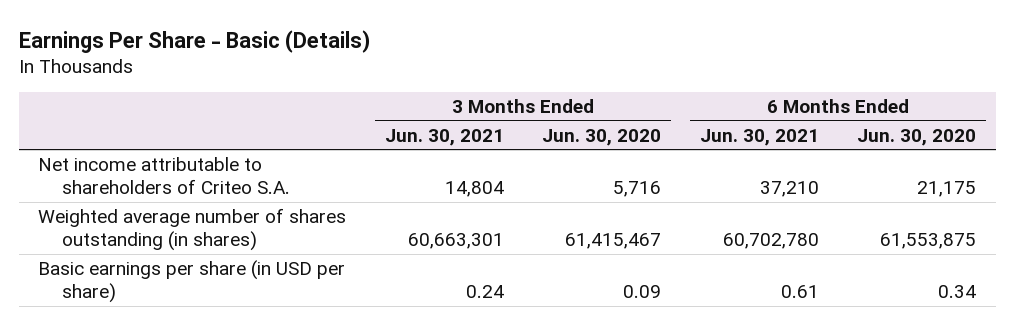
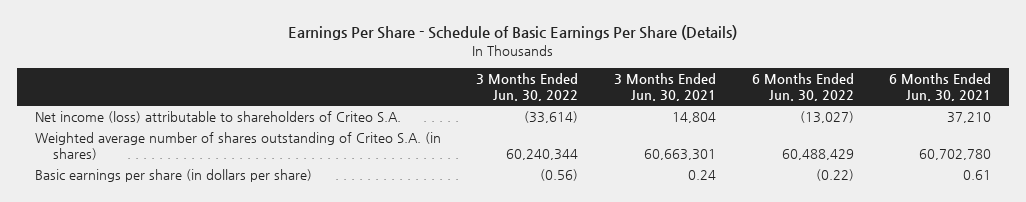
- Earnings Per Share - Basic (Details)
+ Earnings Per Share - Schedule of Basic Earnings Per Share (Details)
- | 3 Months Ended Jun. 30, 2021 | 3 Months Ended Jun. 30, 2020 | 6 Months Ended Jun. 30, 2021 | 6 Months Ended Jun. 30, 2020
+ | 3 Months Ended Jun. 30, 2022 | 3 Months Ended Jun. 30, 2021 | 6 Months Ended Jun. 30, 2022 | 6 Months Ended Jun. 30, 2021
- Net income attributable to shareholders of Criteo S.A. | 14,804 | 5,716 | 37,210 | 21,175
- Weighted average number of shares outstanding (in shares) | 60,663,301 | 61,415,467 | 60,702,780 | 61,553,875
- Basic earnings per share (in USD per share) | 0.24 | 0.09 | 0.61 | 0.34
+ Net income (loss) attributable to shareholders of Criteo S.A. | (33,614) | 14,804 | (13,027) | 37,210
+ Weighted average number of shares outstanding of Criteo S.A. (in shares) | 60,240,344 | 60,663,301 | 60,488,429 | 60,702,780
+ Basic earnings per share (in dollars per share) | (0.56) | 0.24 | (0.22) | 0.61

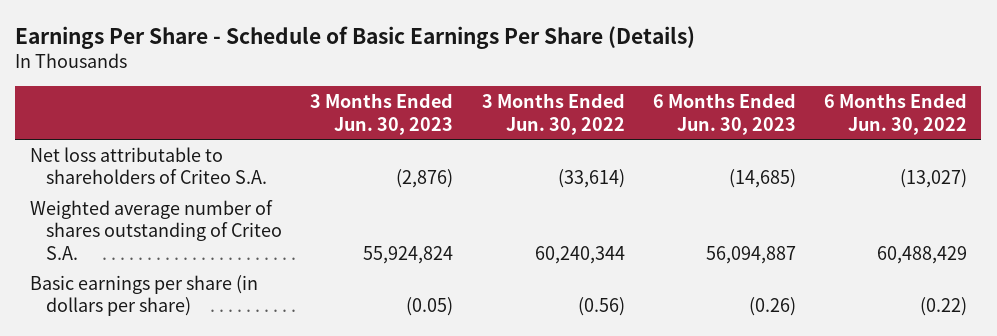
- | 3 Months Ended Jun. 30, 2022 | 3 Months Ended Jun. 30, 2021 | 6 Months Ended Jun. 30, 2022 | 6 Months Ended Jun. 30, 2021
+ | 3 Months Ended Jun. 30, 2023 | 3 Months Ended Jun. 30, 2022 | 6 Months Ended Jun. 30, 2023 | 6 Months Ended Jun. 30, 2022
- Net income (loss) attributable to shareholders of Criteo S.A. | (33,614) | 14,804 | (13,027) | 37,210
- Weighted average number of shares outstanding of Criteo S.A. (in shares) | 60,240,344 | 60,663,301 | 60,488,429 | 60,702,780
+ Net loss attributable to shareholders of Criteo S.A. | (2,876) | (33,614) | (14,685) | (13,027)
+ Weighted average number of shares outstanding of Criteo S.A. | 55,924,824 | 60,240,344 | 56,094,887 | 60,488,429

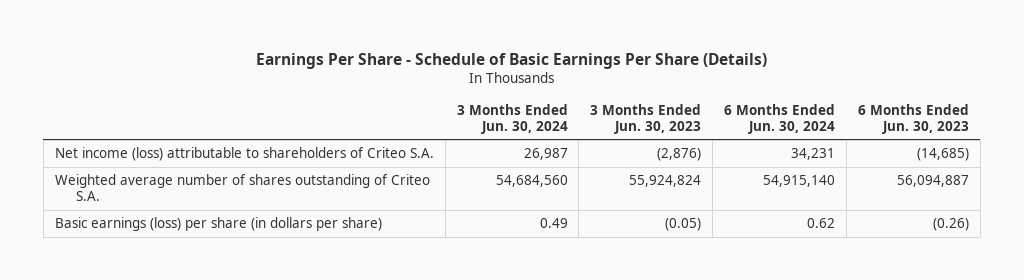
- | 3 Months Ended Jun. 30, 2023 | 3 Months Ended Jun. 30, 2022 | 6 Months Ended Jun. 30, 2023 | 6 Months Ended Jun. 30, 2022
+ | 3 Months Ended Jun. 30, 2024 | 3 Months Ended Jun. 30, 2023 | 6 Months Ended Jun. 30, 2024 | 6 Months Ended Jun. 30, 2023
- Net loss attributable to shareholders of Criteo S.A. | (2,876) | (33,614) | (14,685) | (13,027)
+ Net income (loss) attributable to shareholders of Criteo S.A. | 26,987 | (2,876) | 34,231 | (14,685)
- Basic earnings per share (in dollars per share) | (0.05) | (0.56) | (0.26) | (0.22)
+ Basic earnings (loss) per share (in dollars per share) | 0.49 | (0.05) | 0.62 | (0.26)

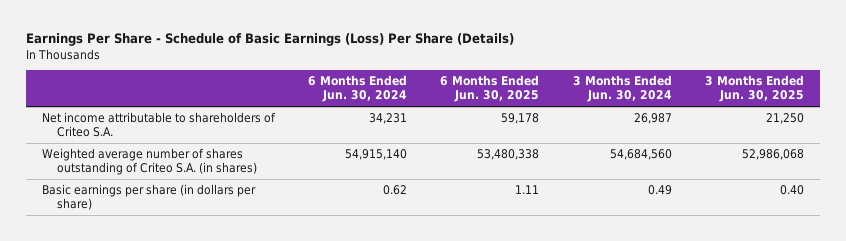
- Earnings Per Share - Schedule of Basic Earnings Per Share (Details)
+ Earnings Per Share - Schedule of Basic Earnings (Loss) Per Share (Details)
- | 3 Months Ended Jun. 30, 2024 | 3 Months Ended Jun. 30, 2023 | 6 Months Ended Jun. 30, 2024 | 6 Months Ended Jun. 30, 2023
+ | 6 Months Ended Jun. 30, 2024 | 6 Months Ended Jun. 30, 2025 | 3 Months Ended Jun. 30, 2024 | 3 Months Ended Jun. 30, 2025
- Net income (loss) attributable to shareholders of Criteo S.A. | 26,987 | (2,876) | 34,231 | (14,685)
- Weighted average number of shares outstanding of Criteo S.A. | 54,684,560 | 55,924,824 | 54,915,140 | 56,094,887
- Basic earnings (loss) per share (in dollars per share) | 0.49 | (0.05) | 0.62 | (0.26)
+ Net income attributable to shareholders of Criteo S.A. | 34,231 | 59,178 | 26,987 | 21,250
+ Weighted average number of shares outstanding of Criteo S.A. (in shares) | 54,915,140 | 53,480,338 | 54,684,560 | 52,986,068
+ Basic earnings per share (in dollars per share) | 0.62 | 1.11 | 0.49 | 0.40

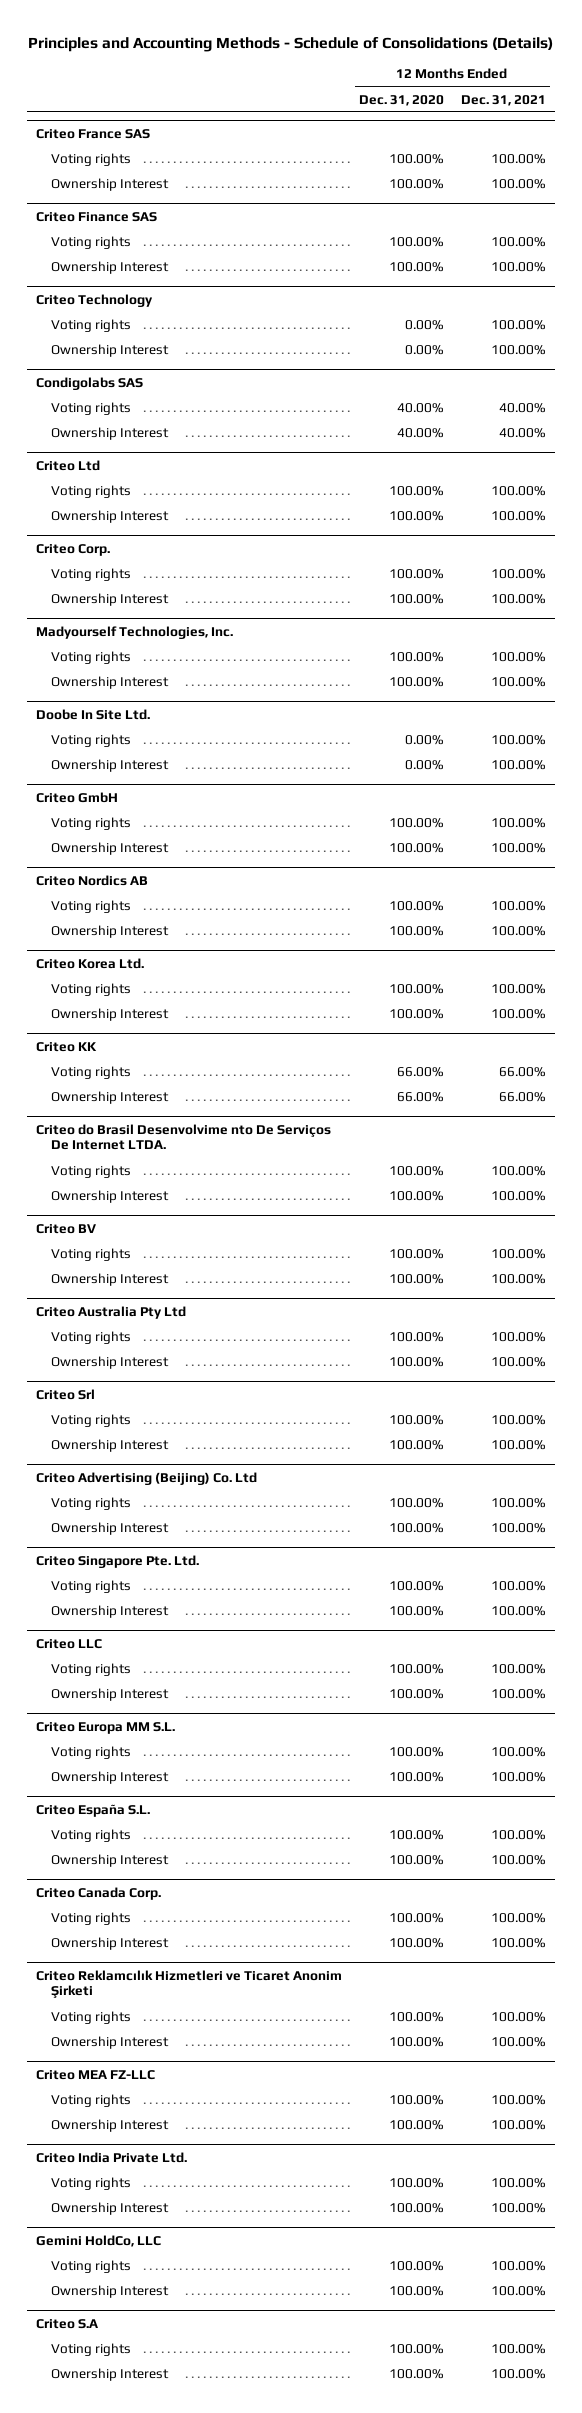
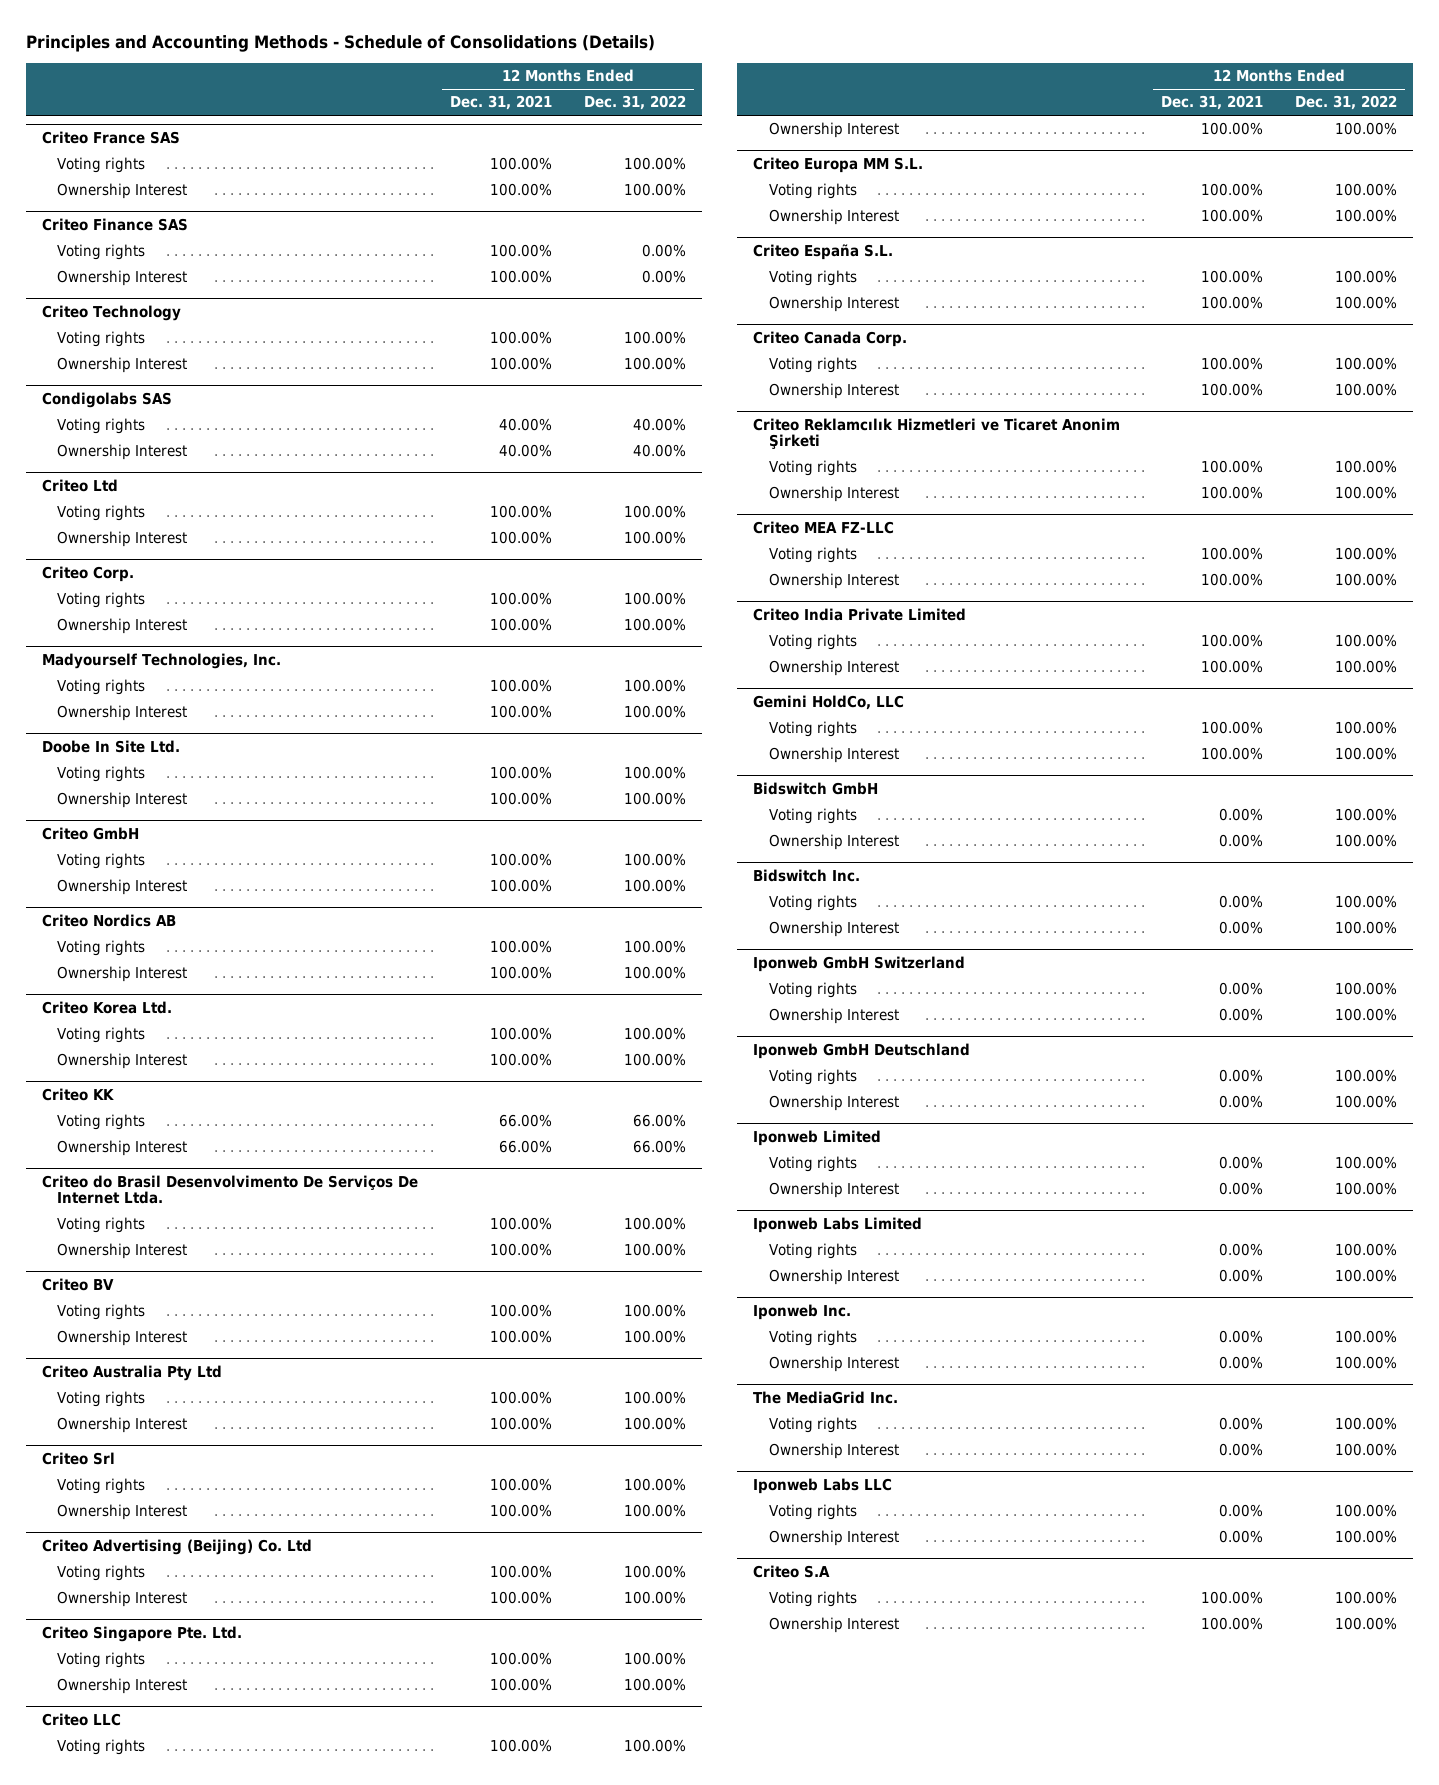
- | 12 Months Ended Dec. 31, 2020 | 12 Months Ended Dec. 31, 2021
+ | 12 Months Ended Dec. 31, 2021 | 12 Months Ended Dec. 31, 2022
- Criteo do Brasil Desenvolvime nto De Serviços De Internet LTDA.
+ Criteo do Brasil Desenvolvimento De Serviços De Internet Ltda.
- Criteo India Private Ltd.
+ Criteo India Private Limited
+ Bidswitch GmbH
+ Voting rights | 0.00% | 100.00%
+ Ownership Interest | 0.00% | 100.00%
+ Bidswitch Inc.
+ Voting rights | 0.00% | 100.00%
+ Ownership Interest | 0.00% | 100.00%
+ Iponweb GmbH Switzerland
+ Voting rights | 0.00% | 100.00%
+ Ownership Interest | 0.00% | 100.00%
+ Iponweb GmbH Deutschland
+ Voting rights | 0.00% | 100.00%
+ Ownership Interest | 0.00% | 100.00%
+ Iponweb Limited
+ Voting rights | 0.00% | 100.00%
+ Ownership Interest | 0.00% | 100.00%
+ Iponweb Labs Limited
+ Voting rights | 0.00% | 100.00%
+ Ownership Interest | 0.00% | 100.00%
+ Iponweb Inc.
+ Voting rights | 0.00% | 100.00%
+ Ownership Interest | 0.00% | 100.00%
+ The MediaGrid Inc.
+ Voting rights | 0.00% | 100.00%
+ Ownership Interest | 0.00% | 100.00%
+ Iponweb Labs LLC
+ Voting rights | 0.00% | 100.00%
+ Ownership Interest | 0.00% | 100.00%

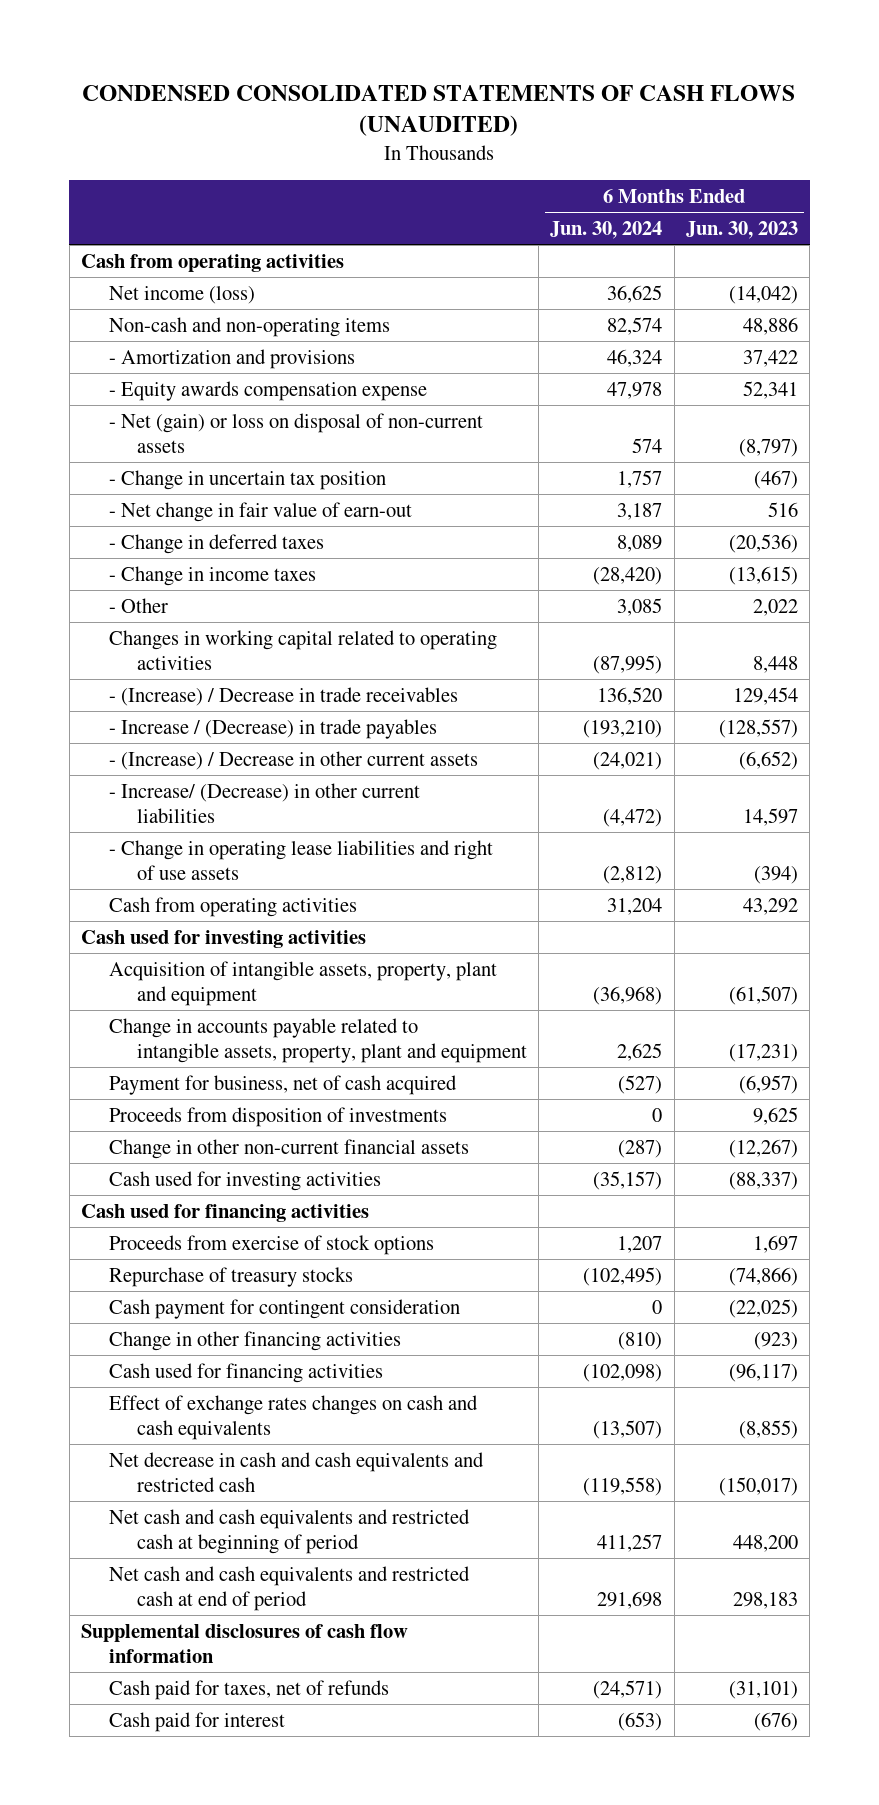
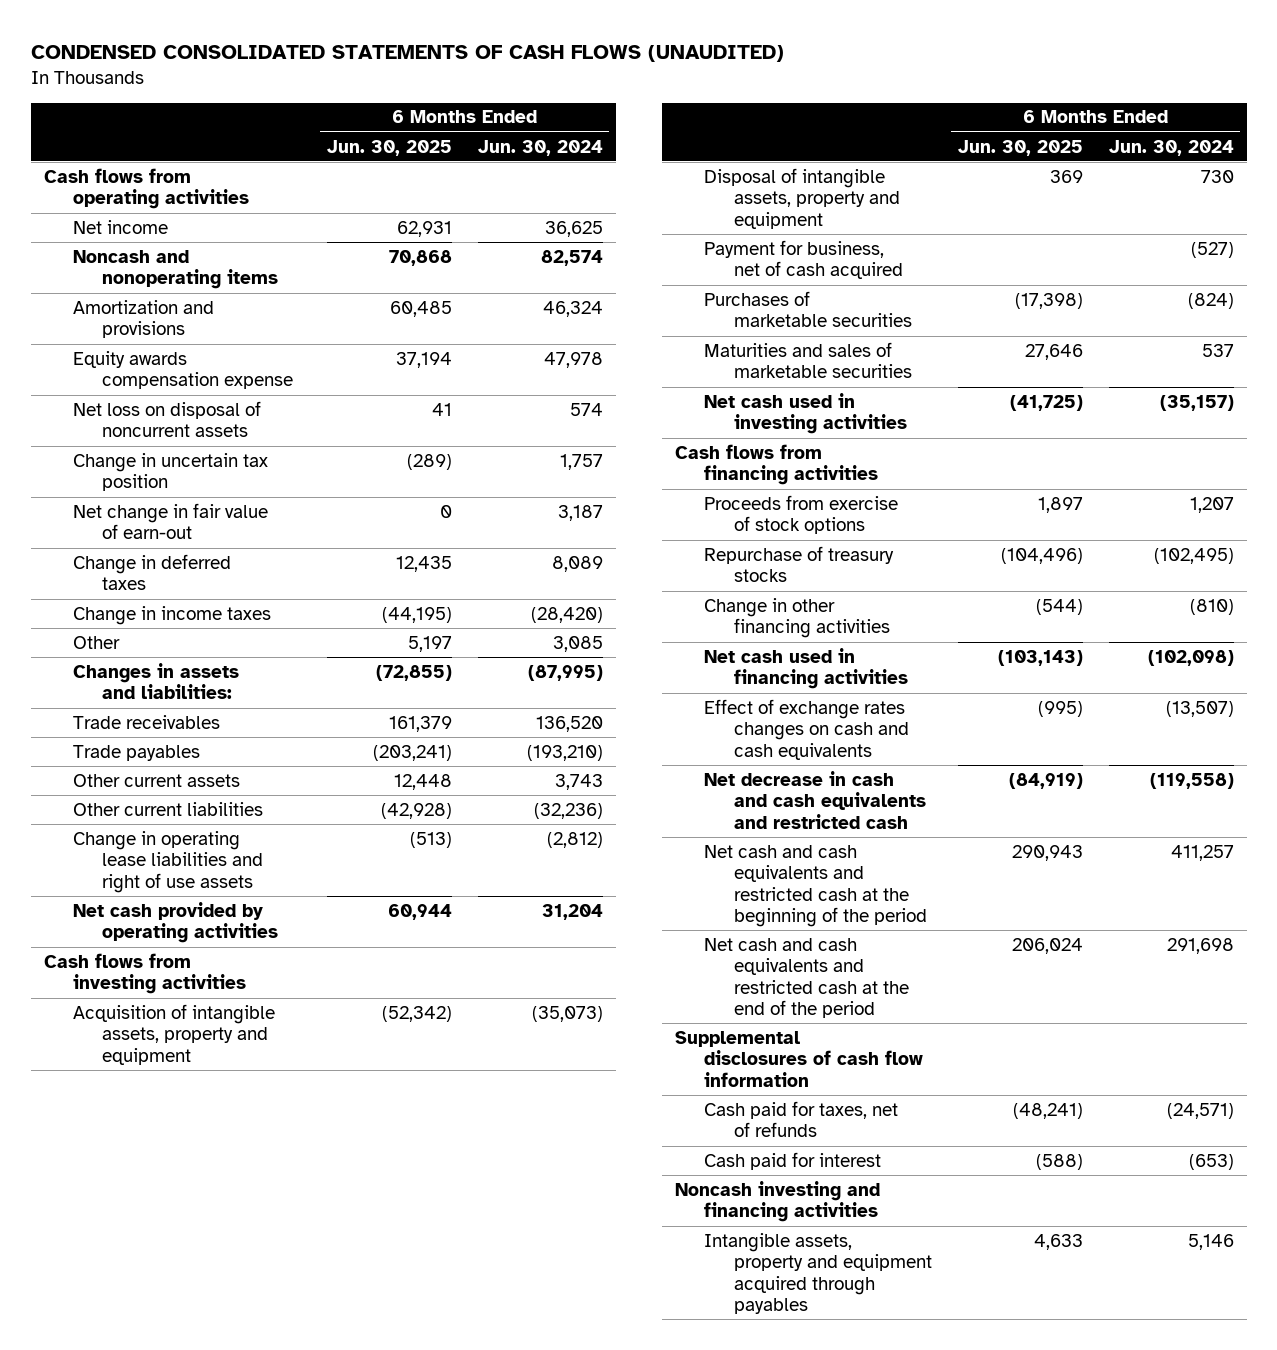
- | 6 Months Ended Jun. 30, 2024 | 6 Months Ended Jun. 30, 2023
+ | 6 Months Ended Jun. 30, 2025 | 6 Months Ended Jun. 30, 2024
- Cash from operating activities
- Net income (loss) | 36,625 | (14,042)
- Non-cash and non-operating items | 82,574 | 48,886
- - Amortization and provisions | 46,324 | 37,422
- - Equity awards compensation expense | 47,978 | 52,341
- - Net (gain) or loss on disposal of non-current assets | 574 | (8,797)
- - Change in uncertain tax position | 1,757 | (467)
- - Net change in fair value of earn-out | 3,187 | 516
- - Change in deferred taxes | 8,089 | (20,536)
- - Change in income taxes | (28,420) | (13,615)
- - Other | 3,085 | 2,022
- Changes in working capital related to operating activities | (87,995) | 8,448
- - (Increase) / Decrease in trade receivables | 136,520 | 129,454
- - Increase / (Decrease) in trade payables | (193,210) | (128,557)
- - (Increase) / Decrease in other current assets | (24,021) | (6,652)
- - Increase/ (Decrease) in other current liabilities | (4,472) | 14,597
- - Change in operating lease liabilities and right of use assets | (2,812) | (394)
- Cash from operating activities | 31,204 | 43,292
- Cash used for investing activities
- Acquisition of intangible assets, property, plant and equipment | (36,968) | (61,507)
- Change in accounts payable related to intangible assets, property, plant and equipment | 2,625 | (17,231)
+ Cash flows from operating activities
+ Net income | 62,931 | 36,625
+ Noncash and nonoperating items | 70,868 | 82,574
+ Amortization and provisions | 60,485 | 46,324
+ Equity awards compensation expense | 37,194 | 47,978
+ Net loss on disposal of noncurrent assets | 41 | 574
+ Change in uncertain tax position | (289) | 1,757
+ Net change in fair value of earn-out | 0 | 3,187
+ Change in deferred taxes | 12,435 | 8,089
+ Change in income taxes | (44,195) | (28,420)
+ Other | 5,197 | 3,085
+ Changes in assets and liabilities: | (72,855) | (87,995)
+ Trade receivables | 161,379 | 136,520
+ Trade payables | (203,241) | (193,210)
+ Other current assets | 12,448 | 3,743
+ Other current liabilities | (42,928) | (32,236)
+ Change in operating lease liabilities and right of use assets | (513) | (2,812)
+ Net cash provided by operating activities | 60,944 | 31,204
+ Cash flows from investing activities
+ Acquisition of intangible assets, property and equipment | (52,342) | (35,073)
+ Disposal of intangible assets, property and equipment | 369 | 730
- Proceeds from disposition of investments | 0 | 9,625
- Change in other non-current financial assets | (287) | (12,267)
- Cash used for investing activities | (35,157) | (88,337)
- Cash used for financing activities
+ Purchases of marketable securities | (17,398) | (824)
+ Maturities and sales of marketable securities | 27,646 | 537
+ Net cash used in investing activities | (41,725) | (35,157)
+ Cash flows from financing activities
- Cash payment for contingent consideration | 0 | (22,025)
- Cash used for financing activities | (102,098) | (96,117)
+ Net cash used in financing activities | (103,143) | (102,098)
- Net cash and cash equivalents and restricted cash at beginning of period | 411,257 | 448,200
- Net cash and cash equivalents and restricted cash at end of period | 291,698 | 298,183
+ Net cash and cash equivalents and restricted cash at the beginning of the period | 290,943 | 411,257
+ Net cash and cash equivalents and restricted cash at the end of the period | 206,024 | 291,698
+ Noncash investing and financing activities
+ Intangible assets, property and equipment acquired through payables | 4,633 | 5,146

